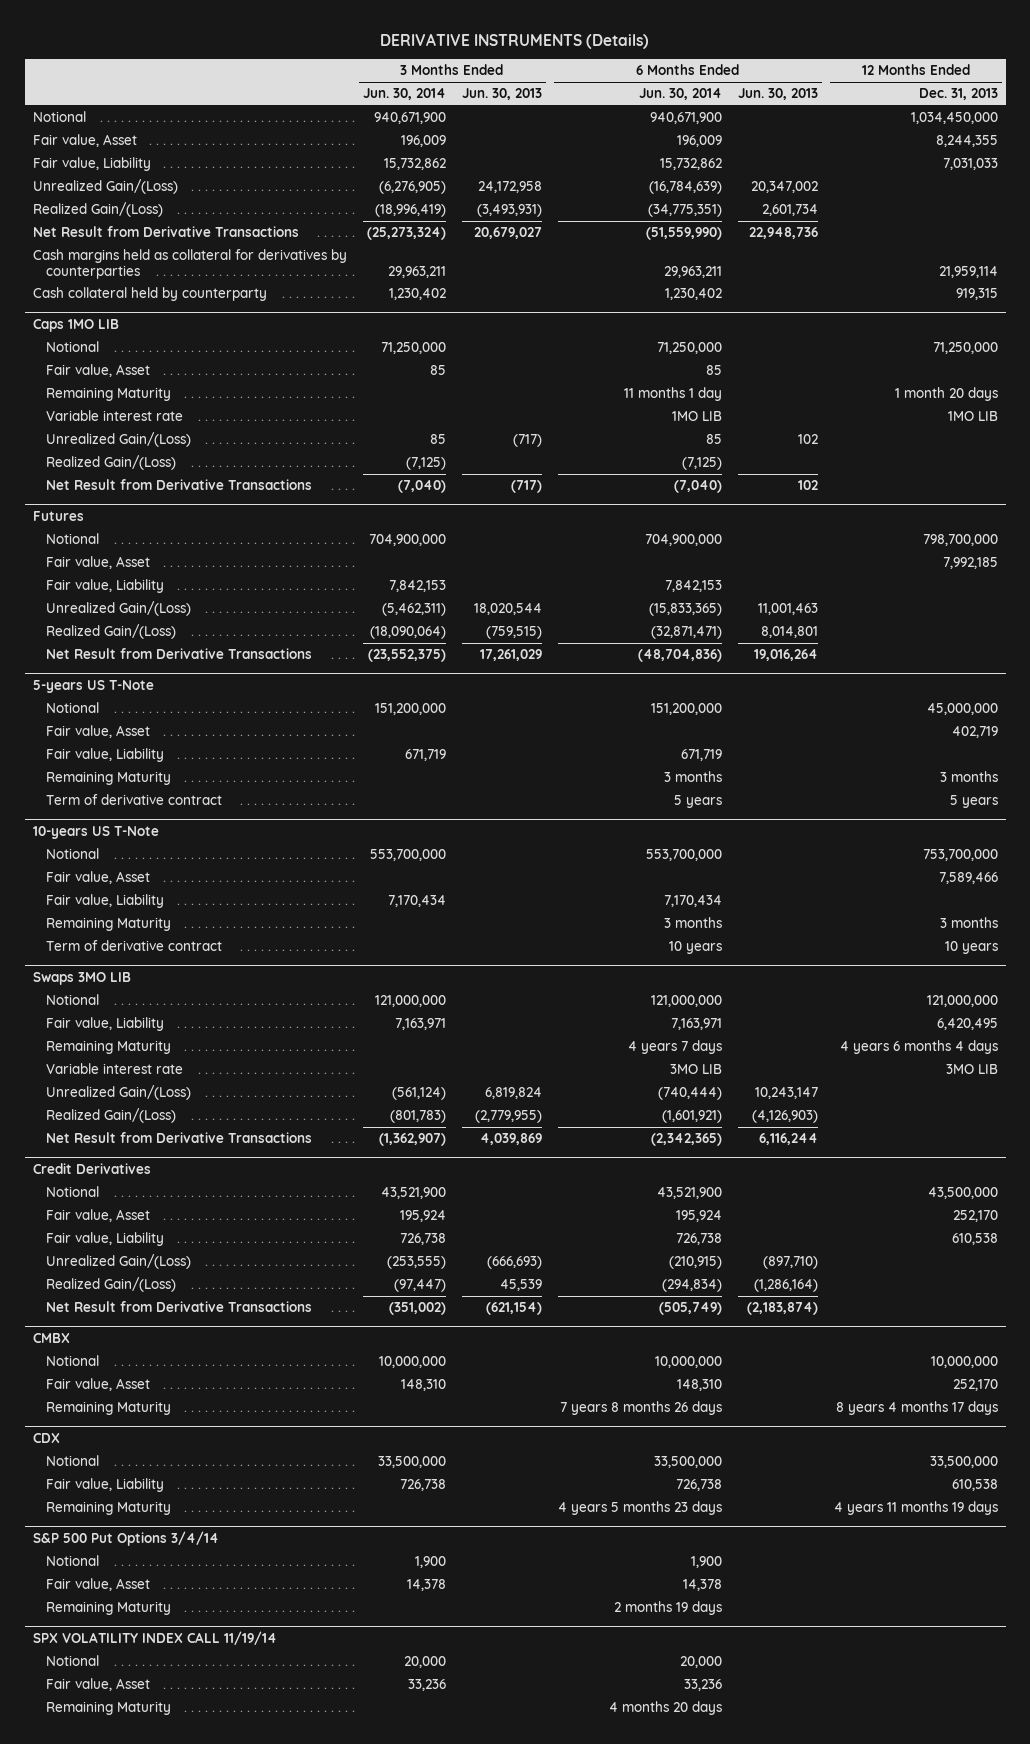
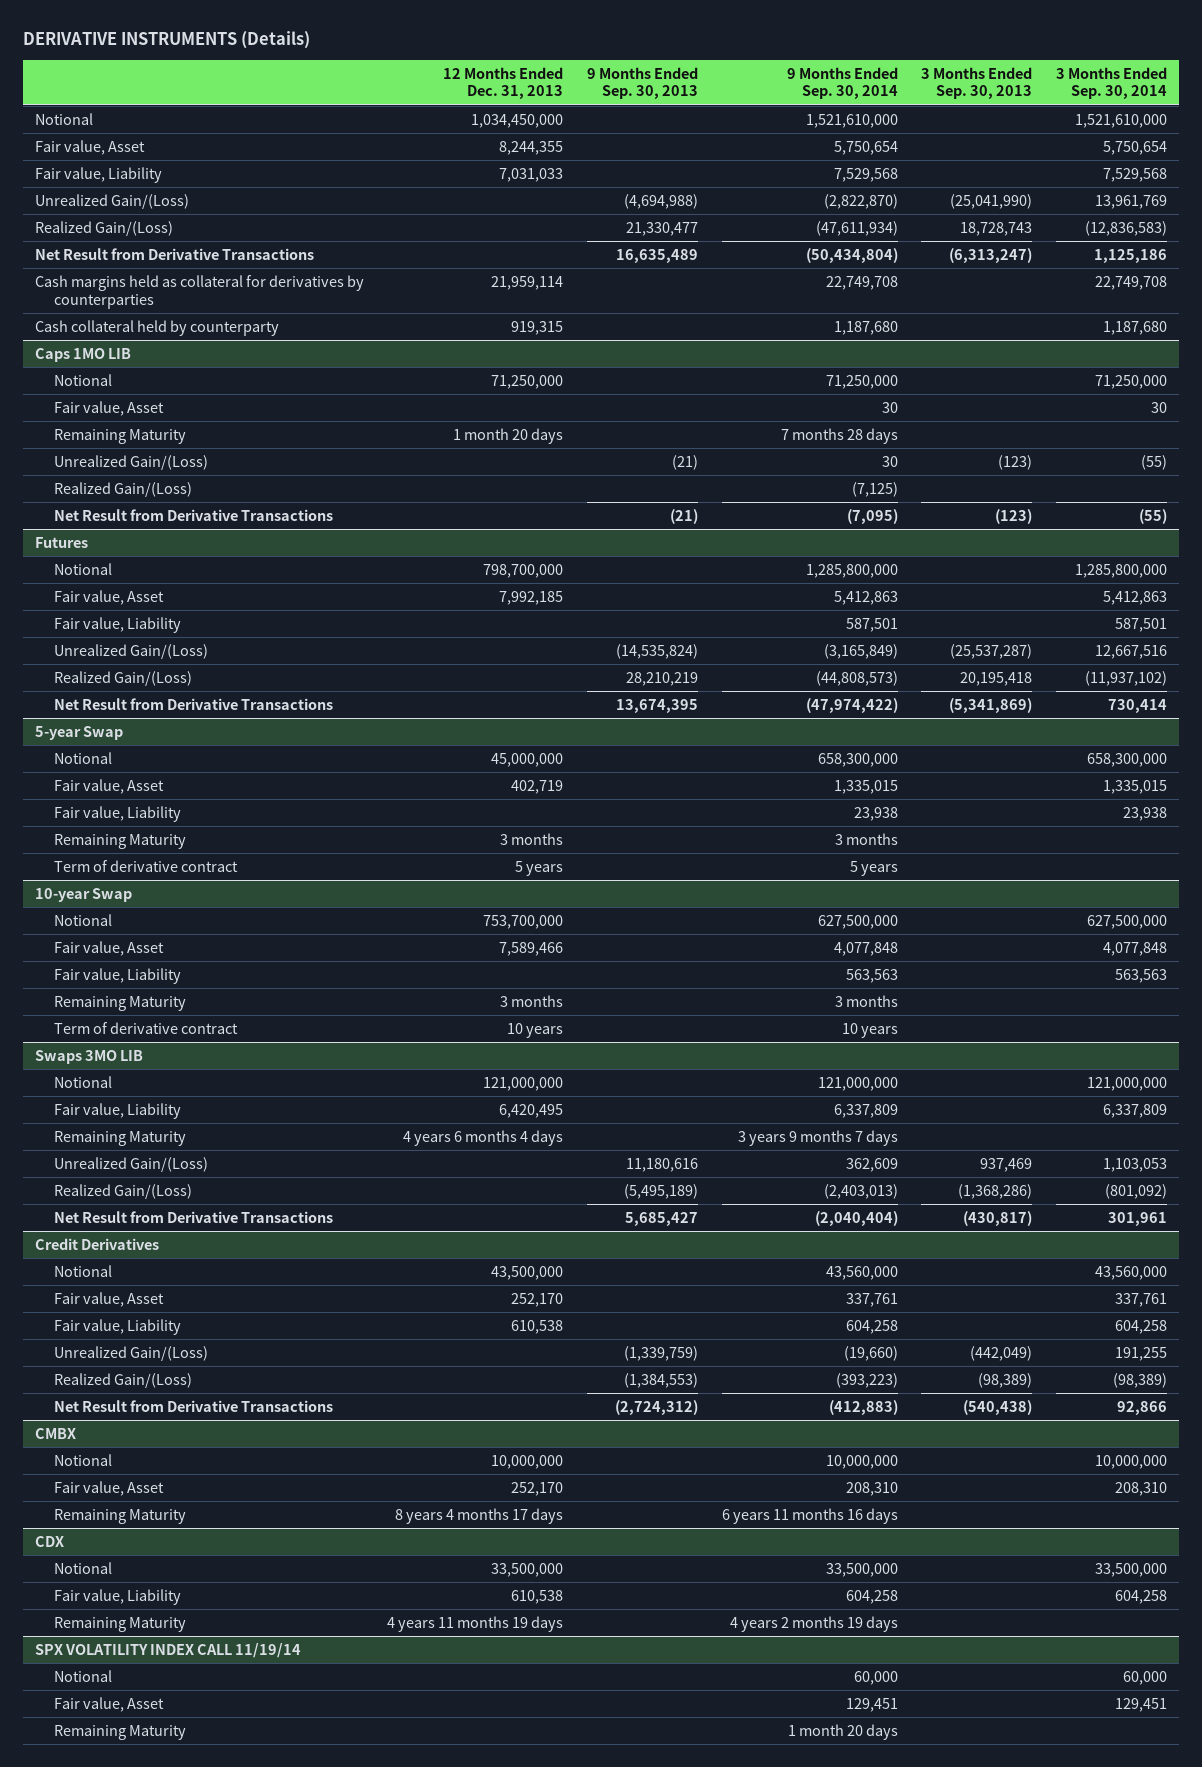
- | 3 Months Ended Jun. 30, 2014 | 3 Months Ended Jun. 30, 2013 | 6 Months Ended Jun. 30, 2014 | 6 Months Ended Jun. 30, 2013 | 12 Months Ended Dec. 31, 2013
+ | 12 Months Ended Dec. 31, 2013 | 9 Months Ended Sep. 30, 2013 | 9 Months Ended Sep. 30, 2014 | 3 Months Ended Sep. 30, 2013 | 3 Months Ended Sep. 30, 2014
@ Caps 1MO LIB
- Variable interest rate | | | 1MO LIB | | 1MO LIB
- 5-years US T-Note
+ 5-year Swap
- 10-years US T-Note
+ 10-year Swap
@ Swaps 3MO LIB
- Variable interest rate | | | 3MO LIB | | 3MO LIB
- S&P 500 Put Options 3/4/14
- Notional | 1,900 | | 1,900 | |
- Fair value, Asset | 14,378 | | 14,378 | |
- Remaining Maturity | | | 2 months 19 days | |

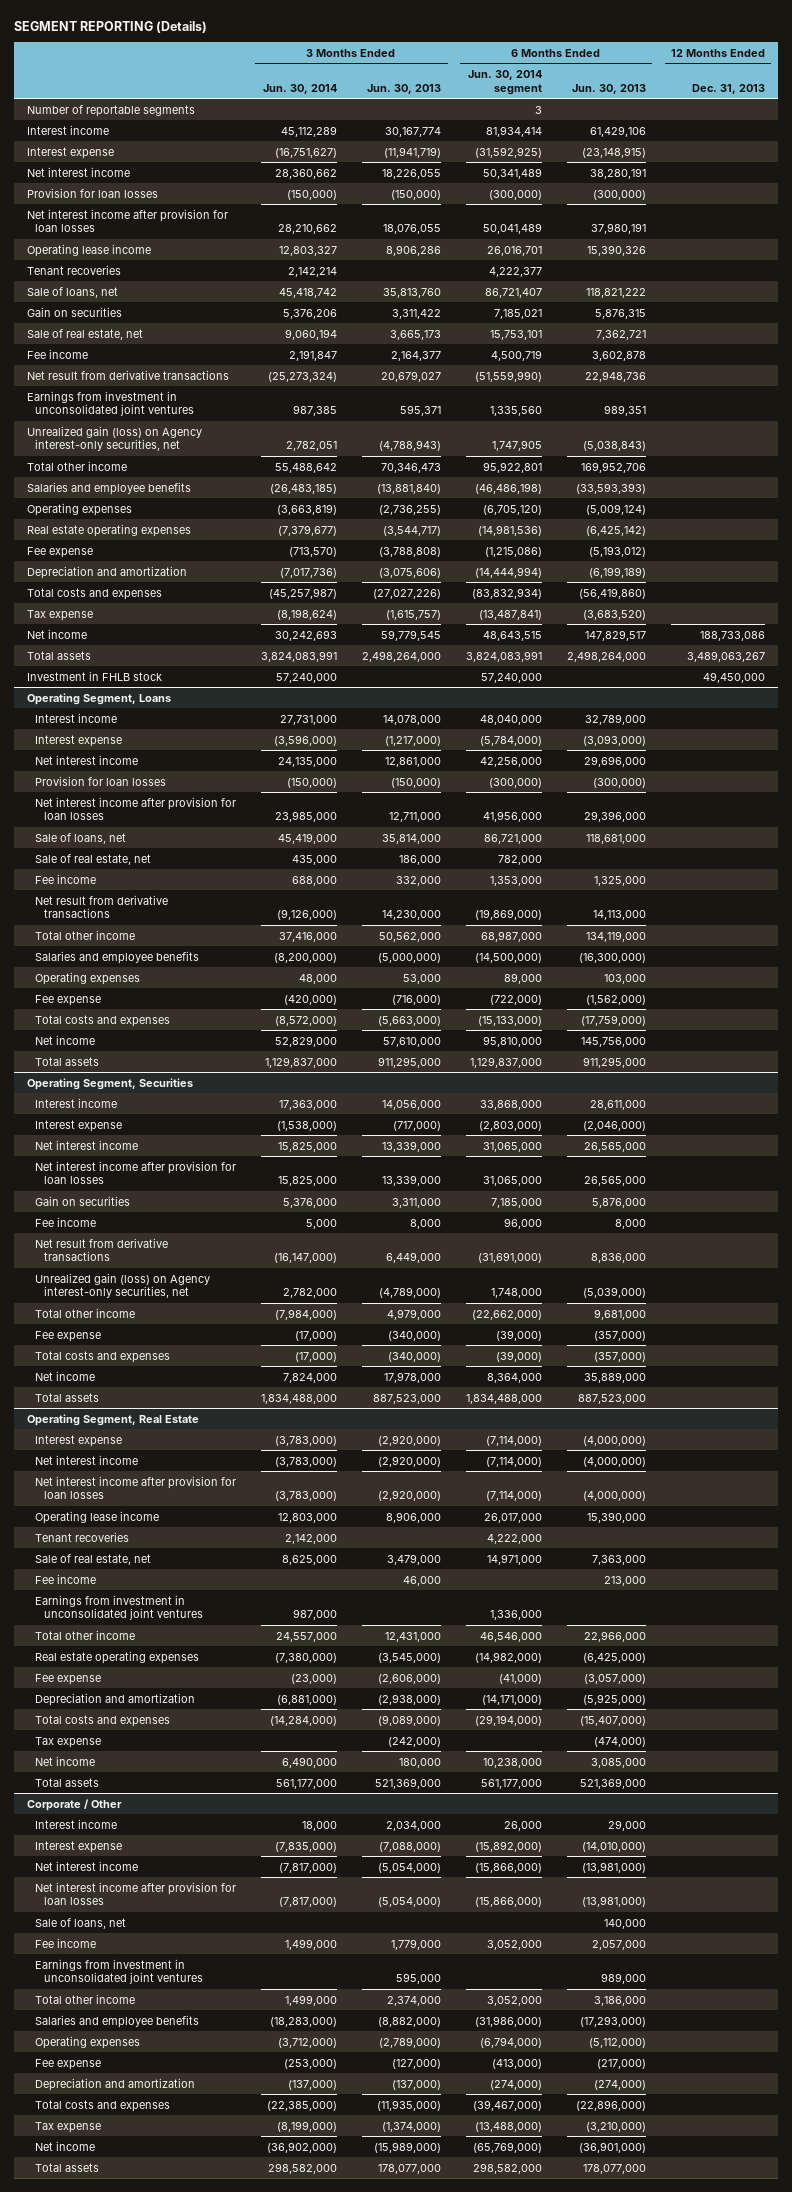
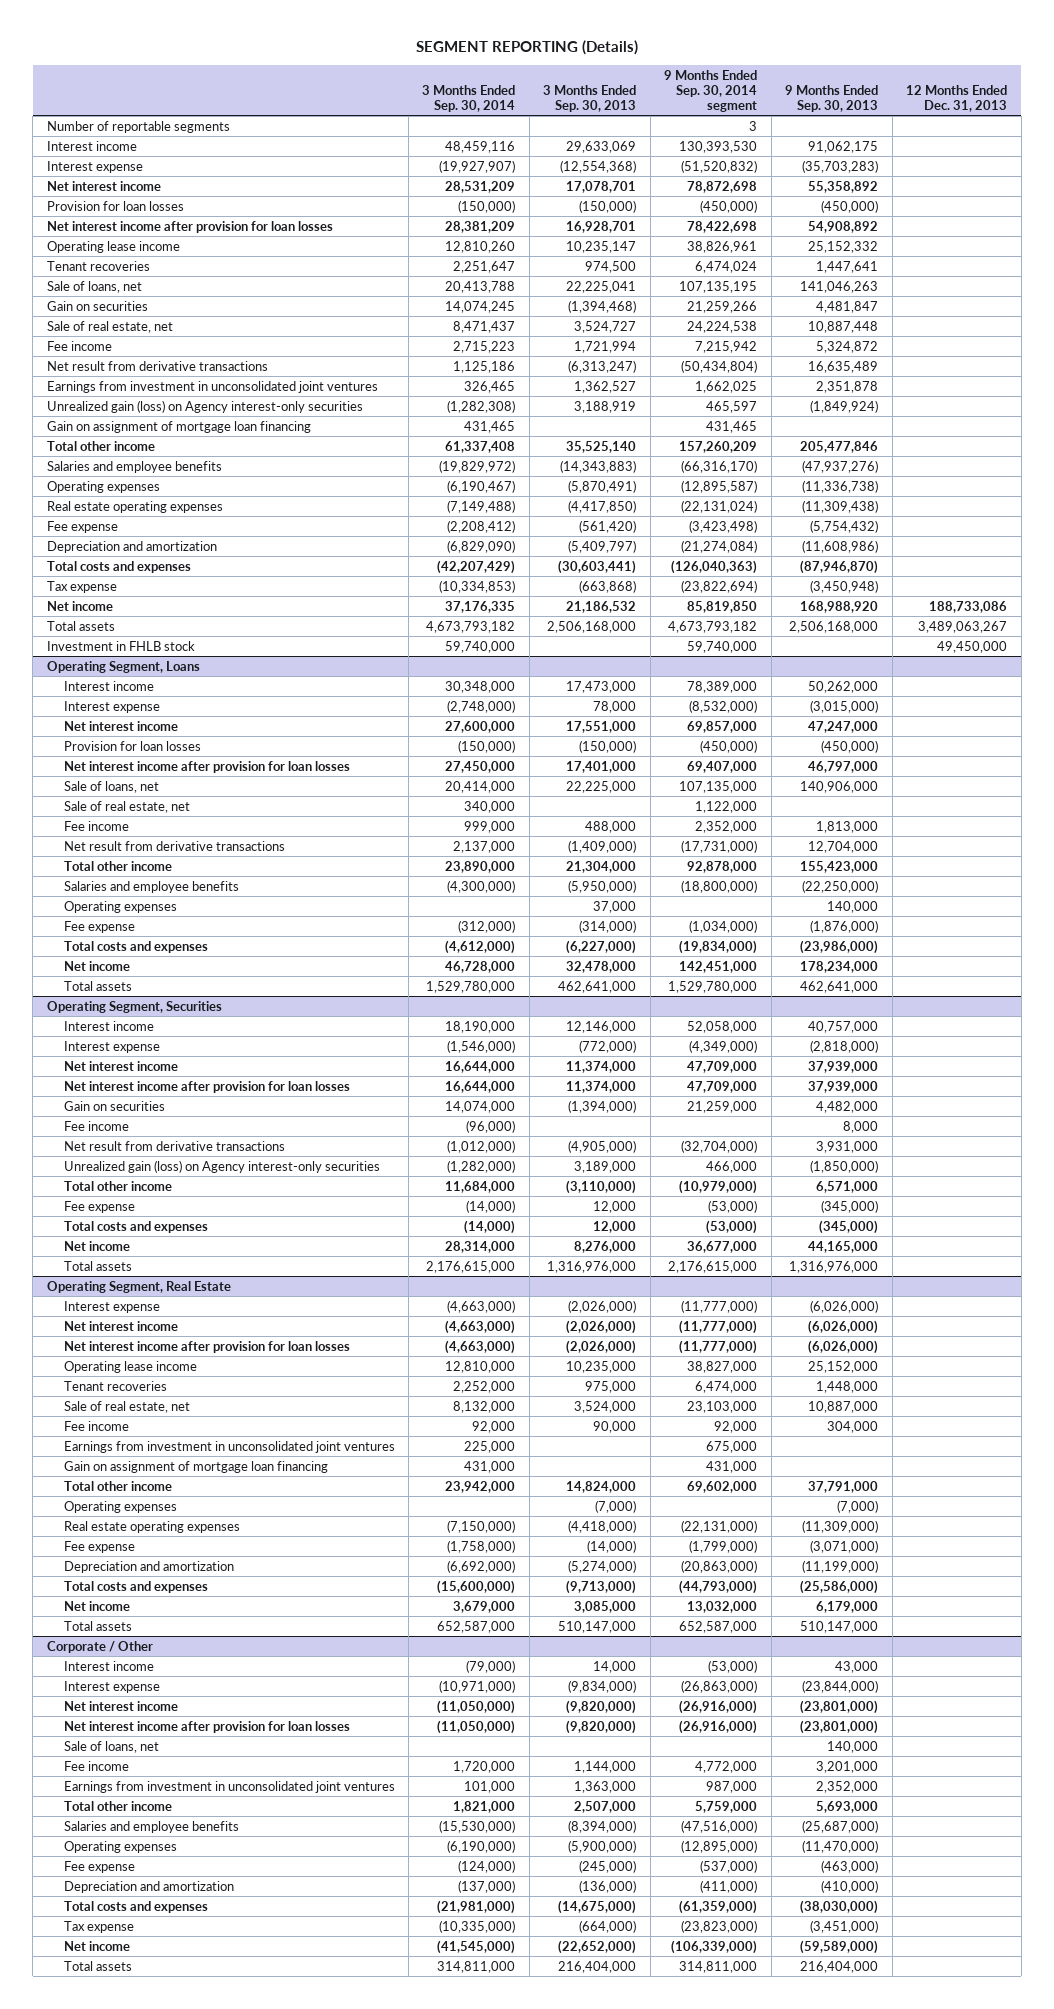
- | 3 Months Ended Jun. 30, 2014 | 3 Months Ended Jun. 30, 2013 | 6 Months Ended Jun. 30, 2014 segment | 6 Months Ended Jun. 30, 2013 | 12 Months Ended Dec. 31, 2013
+ | 3 Months Ended Sep. 30, 2014 | 3 Months Ended Sep. 30, 2013 | 9 Months Ended Sep. 30, 2014 segment | 9 Months Ended Sep. 30, 2013 | 12 Months Ended Dec. 31, 2013
- Unrealized gain (loss) on Agency interest-only securities, net | 2,782,051 | (4,788,943) | 1,747,905 | (5,038,843) |
+ Unrealized gain (loss) on Agency interest-only securities | (1,282,308) | 3,188,919 | 465,597 | (1,849,924) |
+ Gain on assignment of mortgage loan financing | 431,465 | | 431,465 | |
@ Operating Segment, Securities
- Unrealized gain (loss) on Agency interest-only securities, net | 2,782,000 | (4,789,000) | 1,748,000 | (5,039,000) |
+ Unrealized gain (loss) on Agency interest-only securities | (1,282,000) | 3,189,000 | 466,000 | (1,850,000) |
@ Operating Segment, Real Estate
+ Gain on assignment of mortgage loan financing | 431,000 | | 431,000 | |
+ Operating expenses | | (7,000) | | (7,000) |
- Tax expense | | (242,000) | | (474,000) |

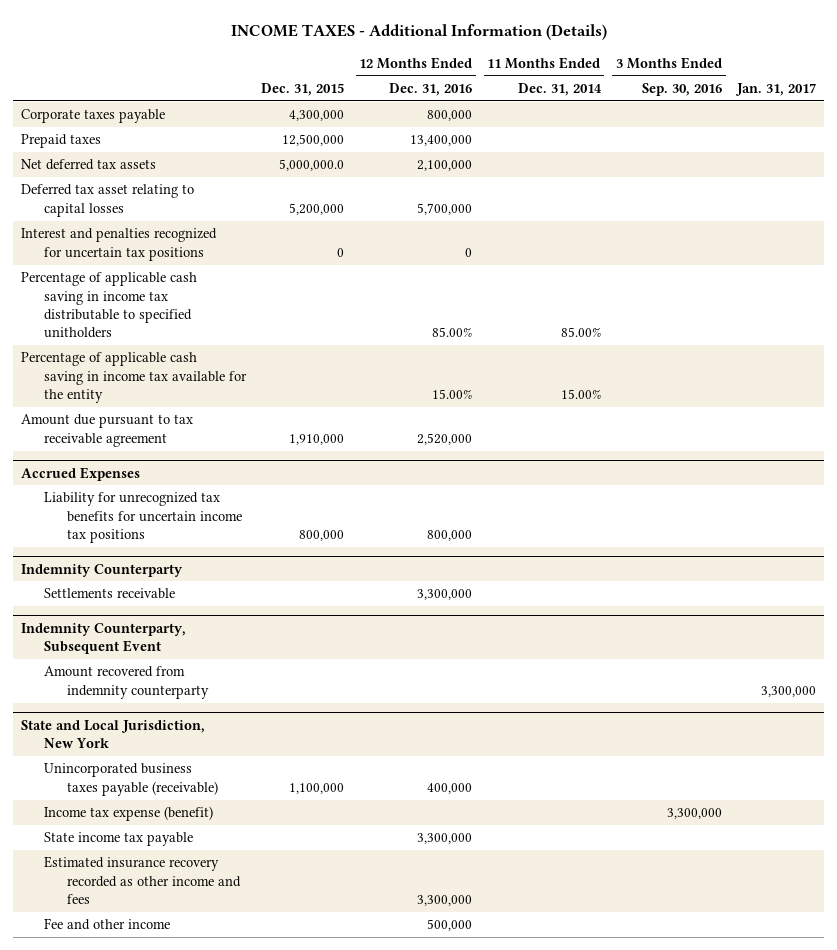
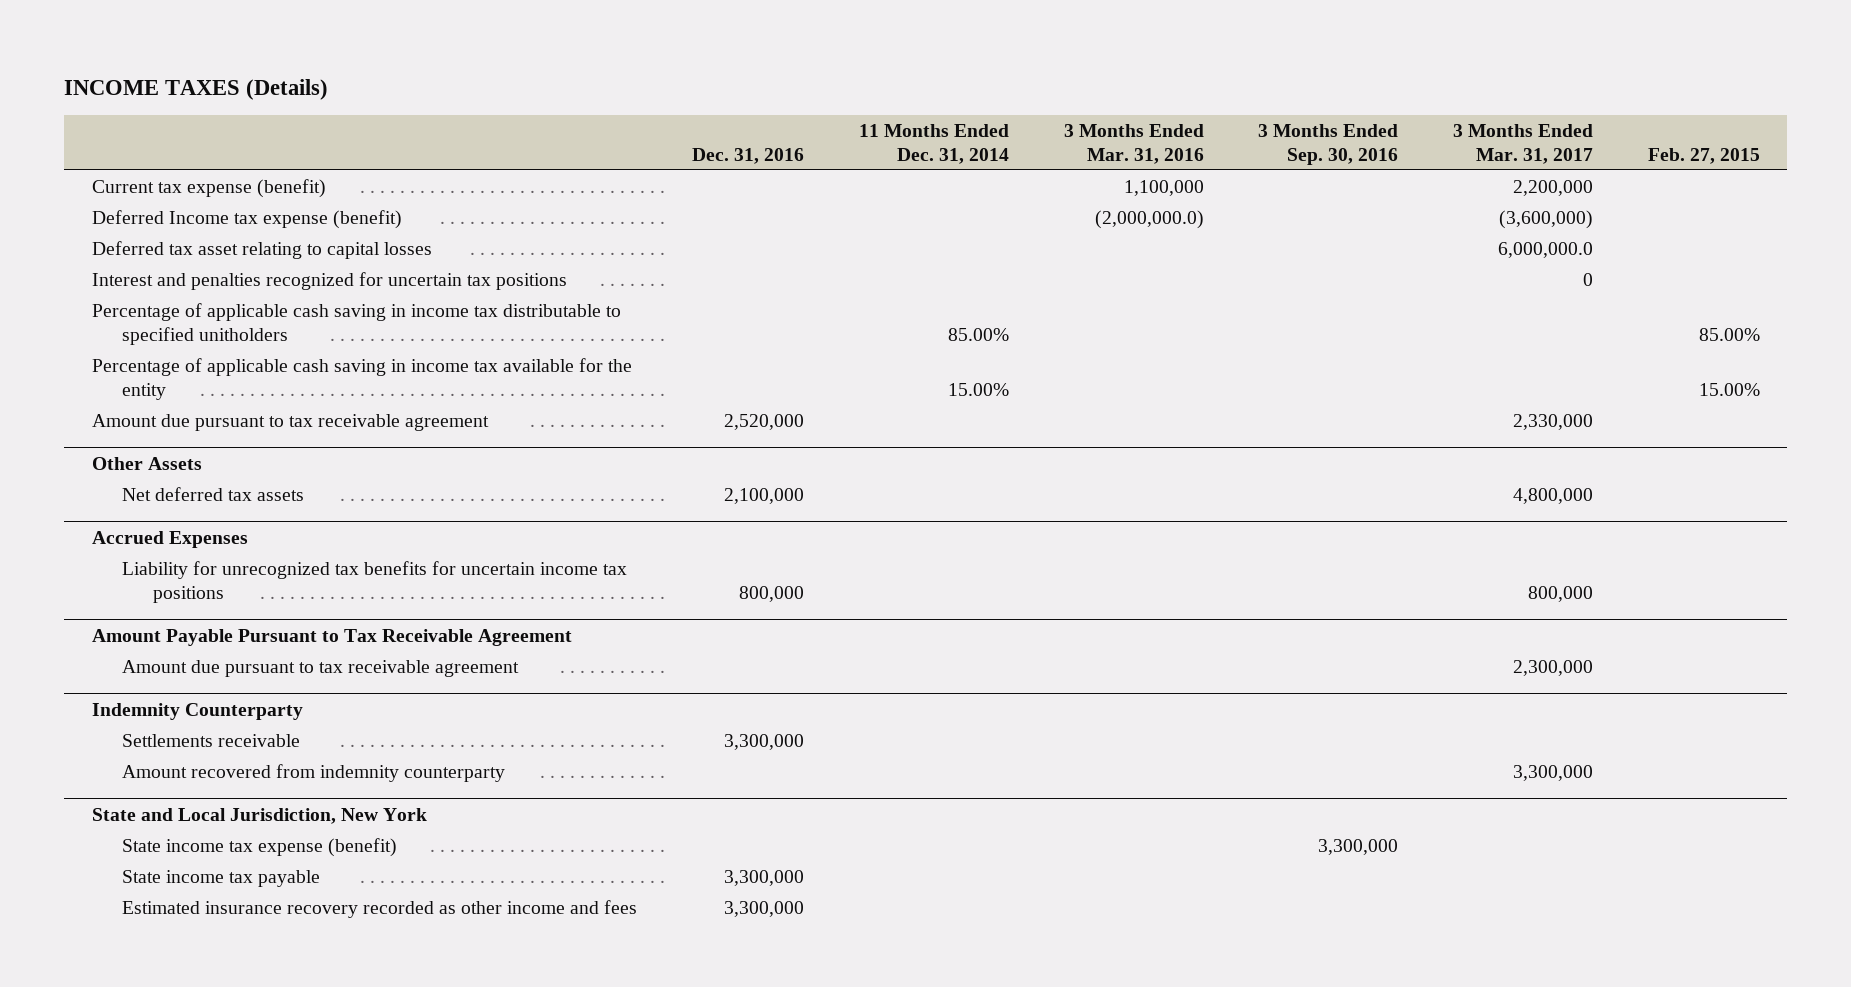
- INCOME TAXES - Additional Information (Details)
+ INCOME TAXES (Details)
- | Dec. 31, 2015 | 12 Months Ended Dec. 31, 2016 | 11 Months Ended Dec. 31, 2014 | 3 Months Ended Sep. 30, 2016 | Jan. 31, 2017
+ | Dec. 31, 2016 | 11 Months Ended Dec. 31, 2014 | 3 Months Ended Mar. 31, 2016 | 3 Months Ended Sep. 30, 2016 | 3 Months Ended Mar. 31, 2017 | Feb. 27, 2015
- Corporate taxes payable | 4,300,000 | 800,000 | | |
- Prepaid taxes | 12,500,000 | 13,400,000 | | |
- Net deferred tax assets | 5,000,000.0 | 2,100,000 | | |
+ Current tax expense (benefit) | | | 1,100,000 | | 2,200,000 |
+ Deferred Income tax expense (benefit) | | | (2,000,000.0) | | (3,600,000) |
+ Other Assets
+ Net deferred tax assets | 2,100,000 | | | | 4,800,000 |
+ Amount Payable Pursuant to Tax Receivable Agreement
+ Amount due pursuant to tax receivable agreement | | | | | 2,300,000 |
- Indemnity Counterparty, Subsequent Event
- Amount recovered from indemnity counterparty | | | | | 3,300,000
@ Indemnity Counterparty
+ Amount recovered from indemnity counterparty | | | | | 3,300,000 |
@ State and Local Jurisdiction, New York
- Unincorporated business taxes payable (receivable) | 1,100,000 | 400,000 | | |
- Income tax expense (benefit) | | | | 3,300,000 |
+ State income tax expense (benefit) | | | | 3,300,000 | |
- Fee and other income | | 500,000 | | |

